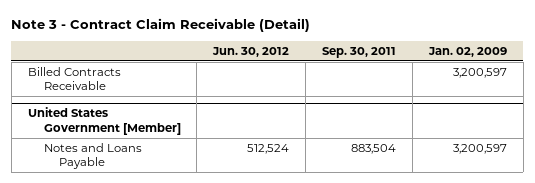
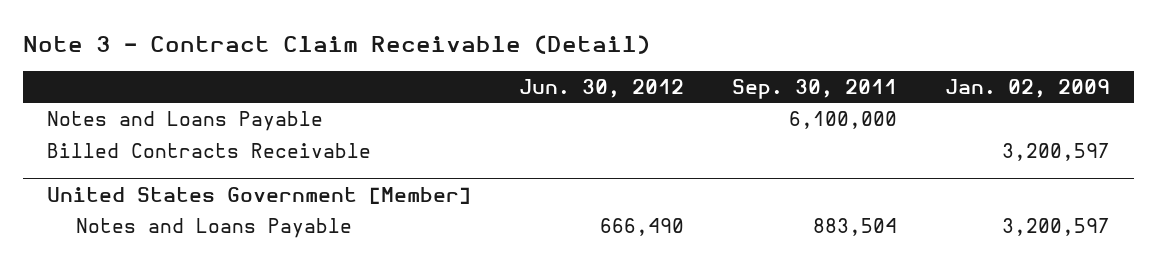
+ Notes and Loans Payable | | 6,100,000 |
@ United States Government [Member]
- Notes and Loans Payable | 512,524 | 883,504 | 3,200,597
+ Notes and Loans Payable | 666,490 | 883,504 | 3,200,597

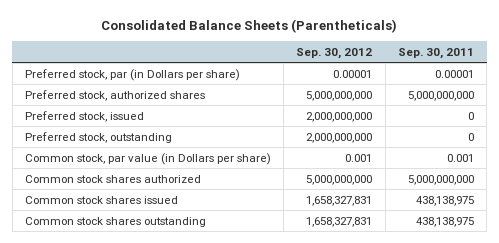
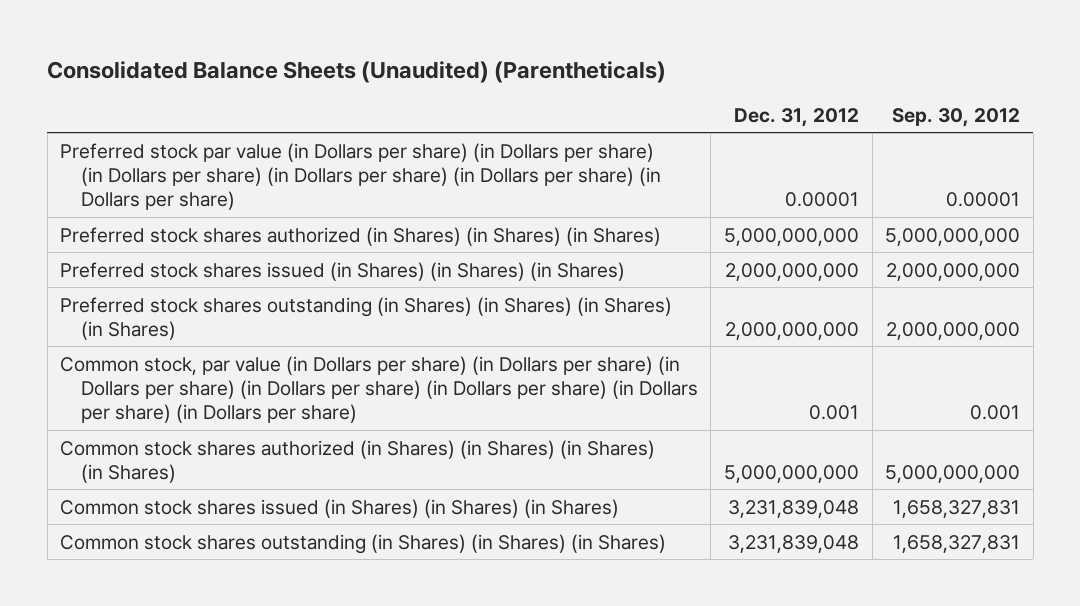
- Consolidated Balance Sheets (Parentheticals)
+ Consolidated Balance Sheets (Unaudited) (Parentheticals)
- | Sep. 30, 2012 | Sep. 30, 2011
+ | Dec. 31, 2012 | Sep. 30, 2012
- Preferred stock, par (in Dollars per share) | 0.00001 | 0.00001
- Preferred stock, authorized shares | 5,000,000,000 | 5,000,000,000
- Preferred stock, issued | 2,000,000,000 | 0
- Preferred stock, outstanding | 2,000,000,000 | 0
- Common stock, par value (in Dollars per share) | 0.001 | 0.001
- Common stock shares authorized | 5,000,000,000 | 5,000,000,000
- Common stock shares issued | 1,658,327,831 | 438,138,975
- Common stock shares outstanding | 1,658,327,831 | 438,138,975
+ Preferred stock par value (in Dollars per share) (in Dollars per share) (in Dollars per share) (in Dollars per share) (in Dollars per share) (in Dollars per share) | 0.00001 | 0.00001
+ Preferred stock shares authorized (in Shares) (in Shares) (in Shares) | 5,000,000,000 | 5,000,000,000
+ Preferred stock shares issued (in Shares) (in Shares) (in Shares) | 2,000,000,000 | 2,000,000,000
+ Preferred stock shares outstanding (in Shares) (in Shares) (in Shares) (in Shares) | 2,000,000,000 | 2,000,000,000
+ Common stock, par value (in Dollars per share) (in Dollars per share) (in Dollars per share) (in Dollars per share) (in Dollars per share) (in Dollars per share) (in Dollars per share) | 0.001 | 0.001
+ Common stock shares authorized (in Shares) (in Shares) (in Shares) (in Shares) | 5,000,000,000 | 5,000,000,000
+ Common stock shares issued (in Shares) (in Shares) (in Shares) | 3,231,839,048 | 1,658,327,831
+ Common stock shares outstanding (in Shares) (in Shares) (in Shares) | 3,231,839,048 | 1,658,327,831

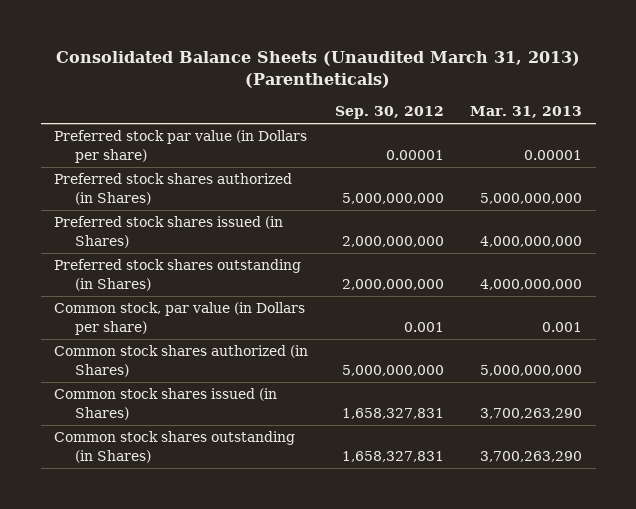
- Consolidated Balance Sheets (Unaudited) (Parentheticals)
+ Consolidated Balance Sheets (Unaudited March 31, 2013) (Parentheticals)
- | Dec. 31, 2012 | Sep. 30, 2012
+ | Sep. 30, 2012 | Mar. 31, 2013
- Preferred stock par value (in Dollars per share) (in Dollars per share) (in Dollars per share) (in Dollars per share) (in Dollars per share) (in Dollars per share) | 0.00001 | 0.00001
- Preferred stock shares authorized (in Shares) (in Shares) (in Shares) | 5,000,000,000 | 5,000,000,000
- Preferred stock shares issued (in Shares) (in Shares) (in Shares) | 2,000,000,000 | 2,000,000,000
- Preferred stock shares outstanding (in Shares) (in Shares) (in Shares) (in Shares) | 2,000,000,000 | 2,000,000,000
- Common stock, par value (in Dollars per share) (in Dollars per share) (in Dollars per share) (in Dollars per share) (in Dollars per share) (in Dollars per share) (in Dollars per share) | 0.001 | 0.001
- Common stock shares authorized (in Shares) (in Shares) (in Shares) (in Shares) | 5,000,000,000 | 5,000,000,000
- Common stock shares issued (in Shares) (in Shares) (in Shares) | 3,231,839,048 | 1,658,327,831
- Common stock shares outstanding (in Shares) (in Shares) (in Shares) | 3,231,839,048 | 1,658,327,831
+ Preferred stock par value (in Dollars per share) | 0.00001 | 0.00001
+ Preferred stock shares authorized (in Shares) | 5,000,000,000 | 5,000,000,000
+ Preferred stock shares issued (in Shares) | 2,000,000,000 | 4,000,000,000
+ Preferred stock shares outstanding (in Shares) | 2,000,000,000 | 4,000,000,000
+ Common stock, par value (in Dollars per share) | 0.001 | 0.001
+ Common stock shares authorized (in Shares) | 5,000,000,000 | 5,000,000,000
+ Common stock shares issued (in Shares) | 1,658,327,831 | 3,700,263,290
+ Common stock shares outstanding (in Shares) | 1,658,327,831 | 3,700,263,290

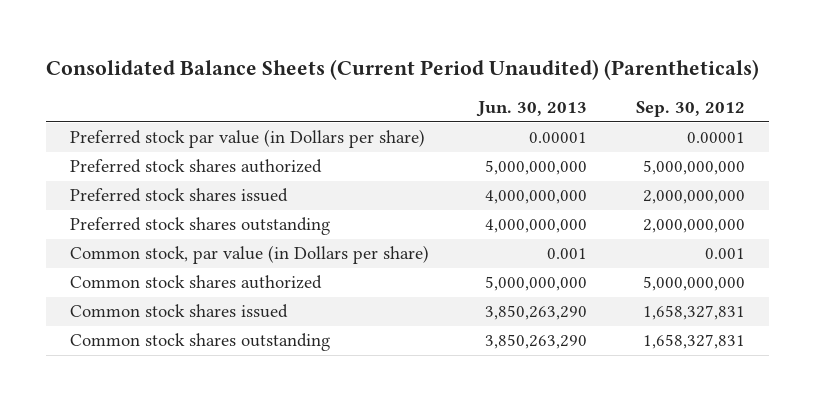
- Consolidated Balance Sheets (Unaudited March 31, 2013) (Parentheticals)
+ Consolidated Balance Sheets (Current Period Unaudited) (Parentheticals)
- | Sep. 30, 2012 | Mar. 31, 2013
+ | Jun. 30, 2013 | Sep. 30, 2012
- Preferred stock shares authorized (in Shares) | 5,000,000,000 | 5,000,000,000
- Preferred stock shares issued (in Shares) | 2,000,000,000 | 4,000,000,000
- Preferred stock shares outstanding (in Shares) | 2,000,000,000 | 4,000,000,000
+ Preferred stock shares authorized | 5,000,000,000 | 5,000,000,000
+ Preferred stock shares issued | 4,000,000,000 | 2,000,000,000
+ Preferred stock shares outstanding | 4,000,000,000 | 2,000,000,000
- Common stock shares authorized (in Shares) | 5,000,000,000 | 5,000,000,000
- Common stock shares issued (in Shares) | 1,658,327,831 | 3,700,263,290
- Common stock shares outstanding (in Shares) | 1,658,327,831 | 3,700,263,290
+ Common stock shares authorized | 5,000,000,000 | 5,000,000,000
+ Common stock shares issued | 3,850,263,290 | 1,658,327,831
+ Common stock shares outstanding | 3,850,263,290 | 1,658,327,831

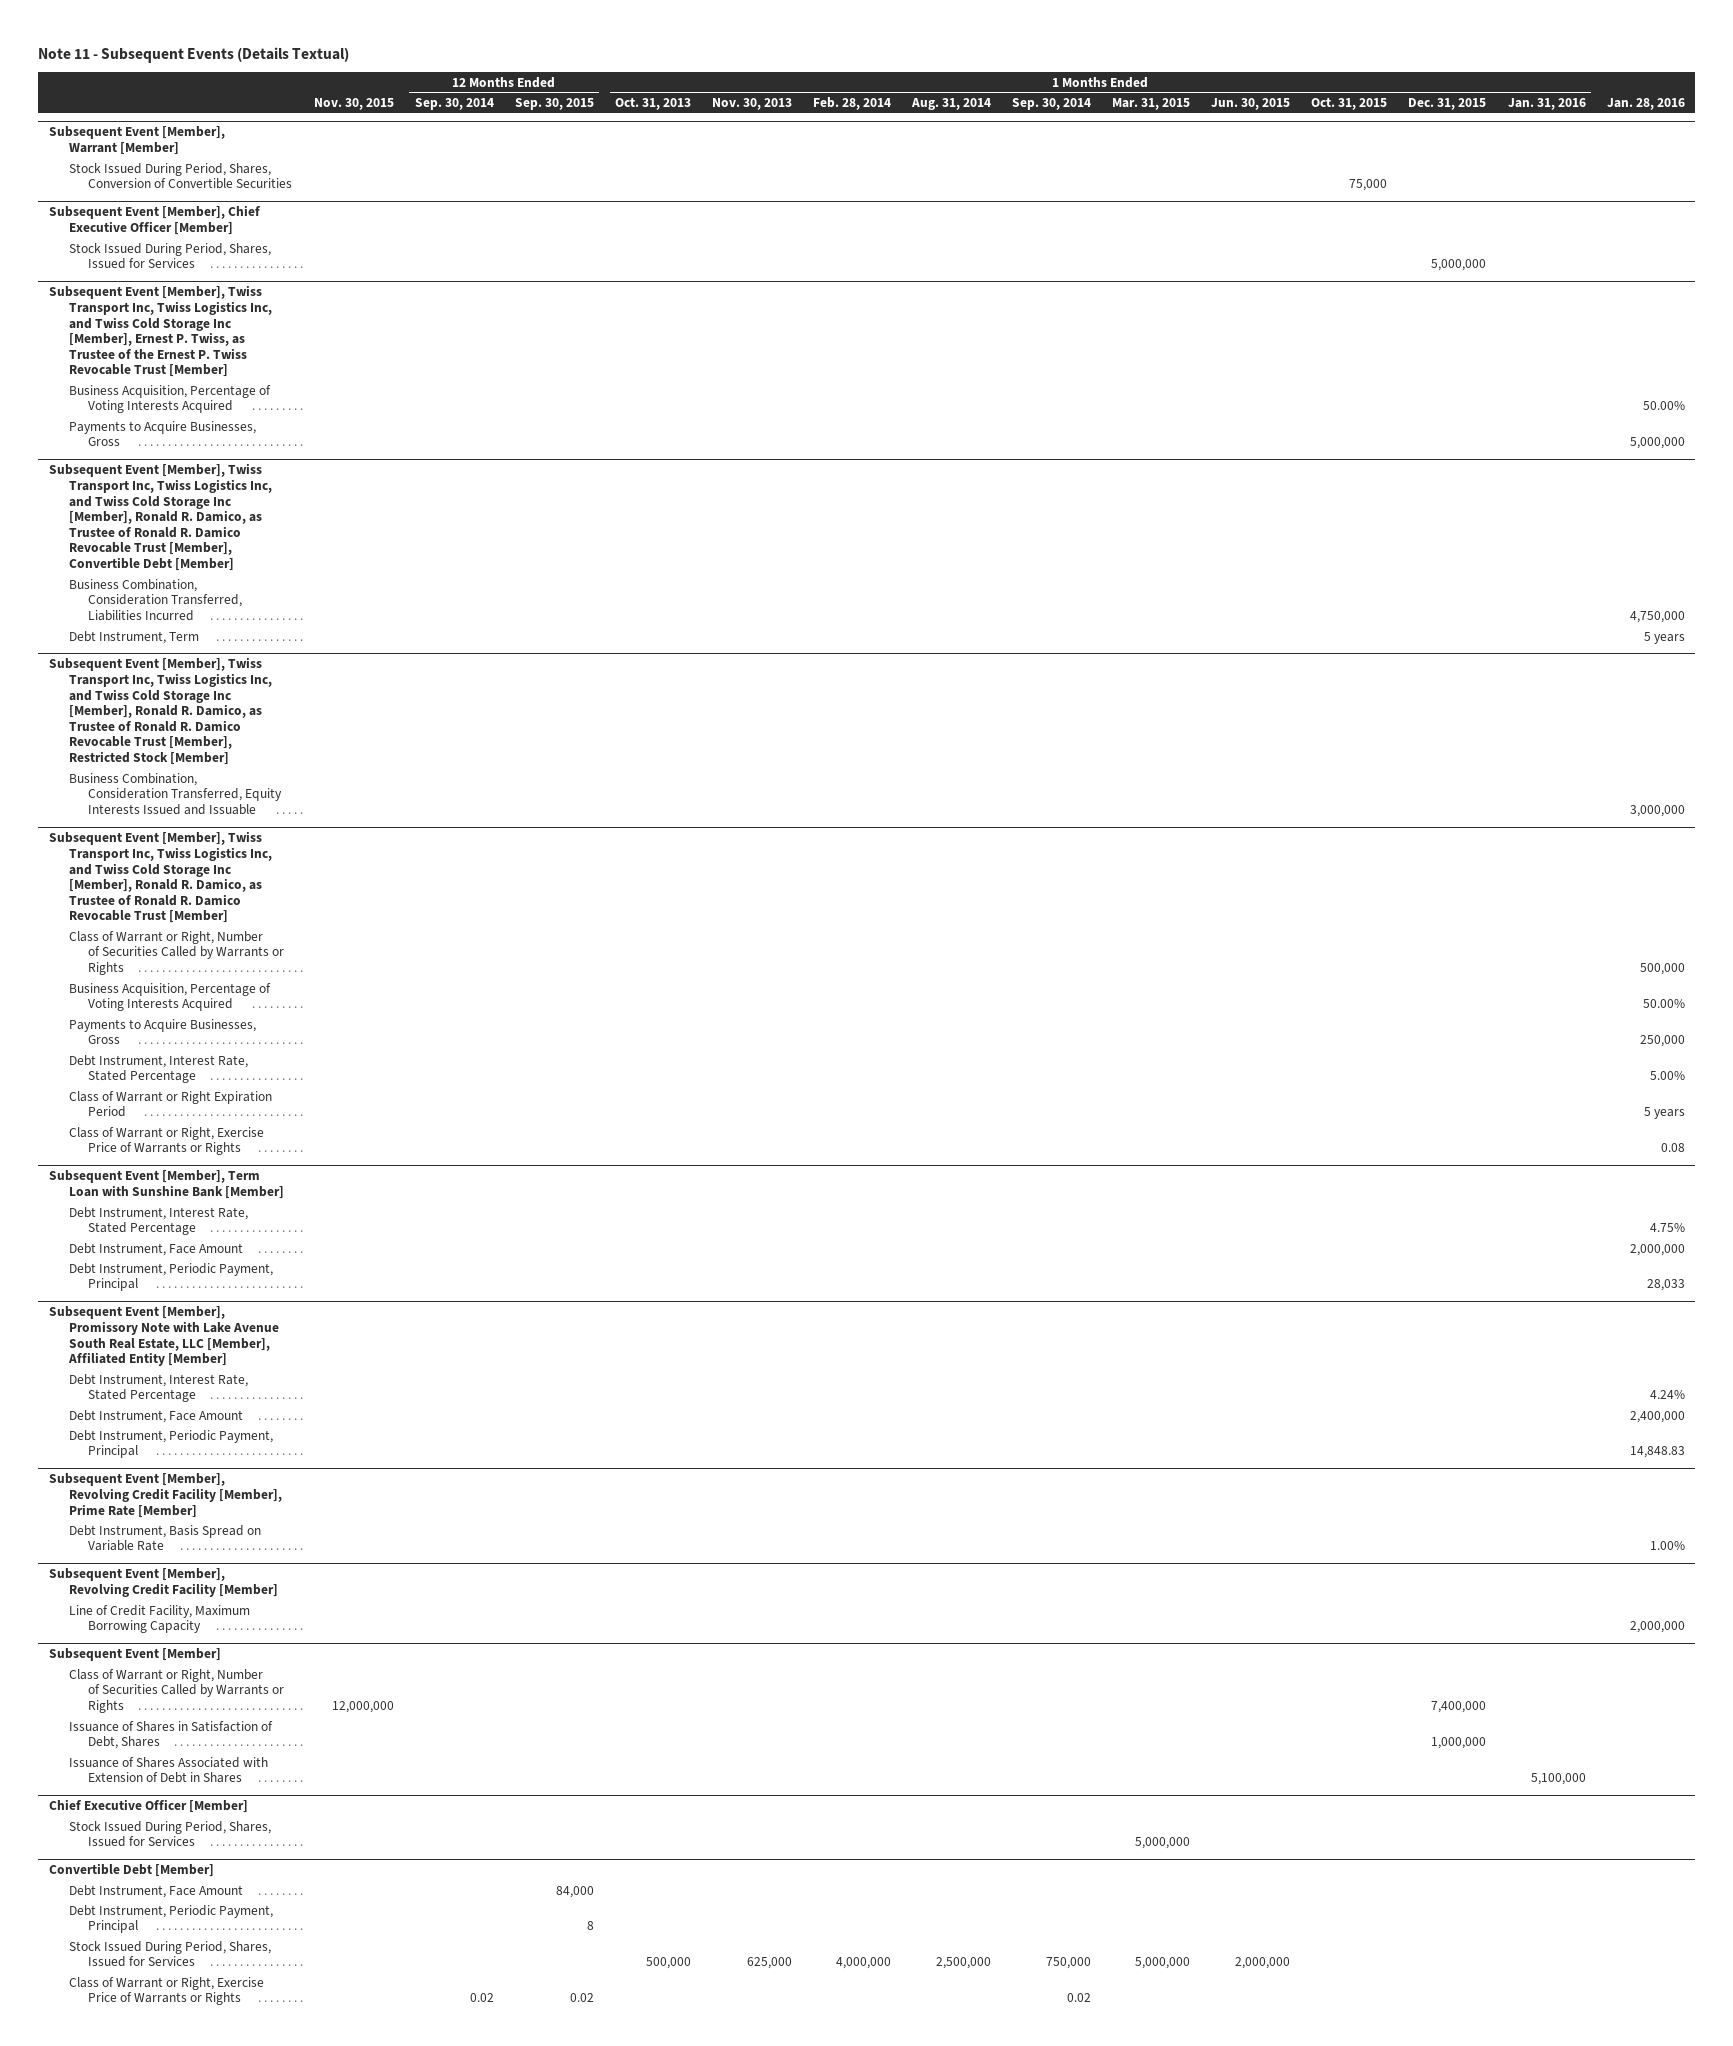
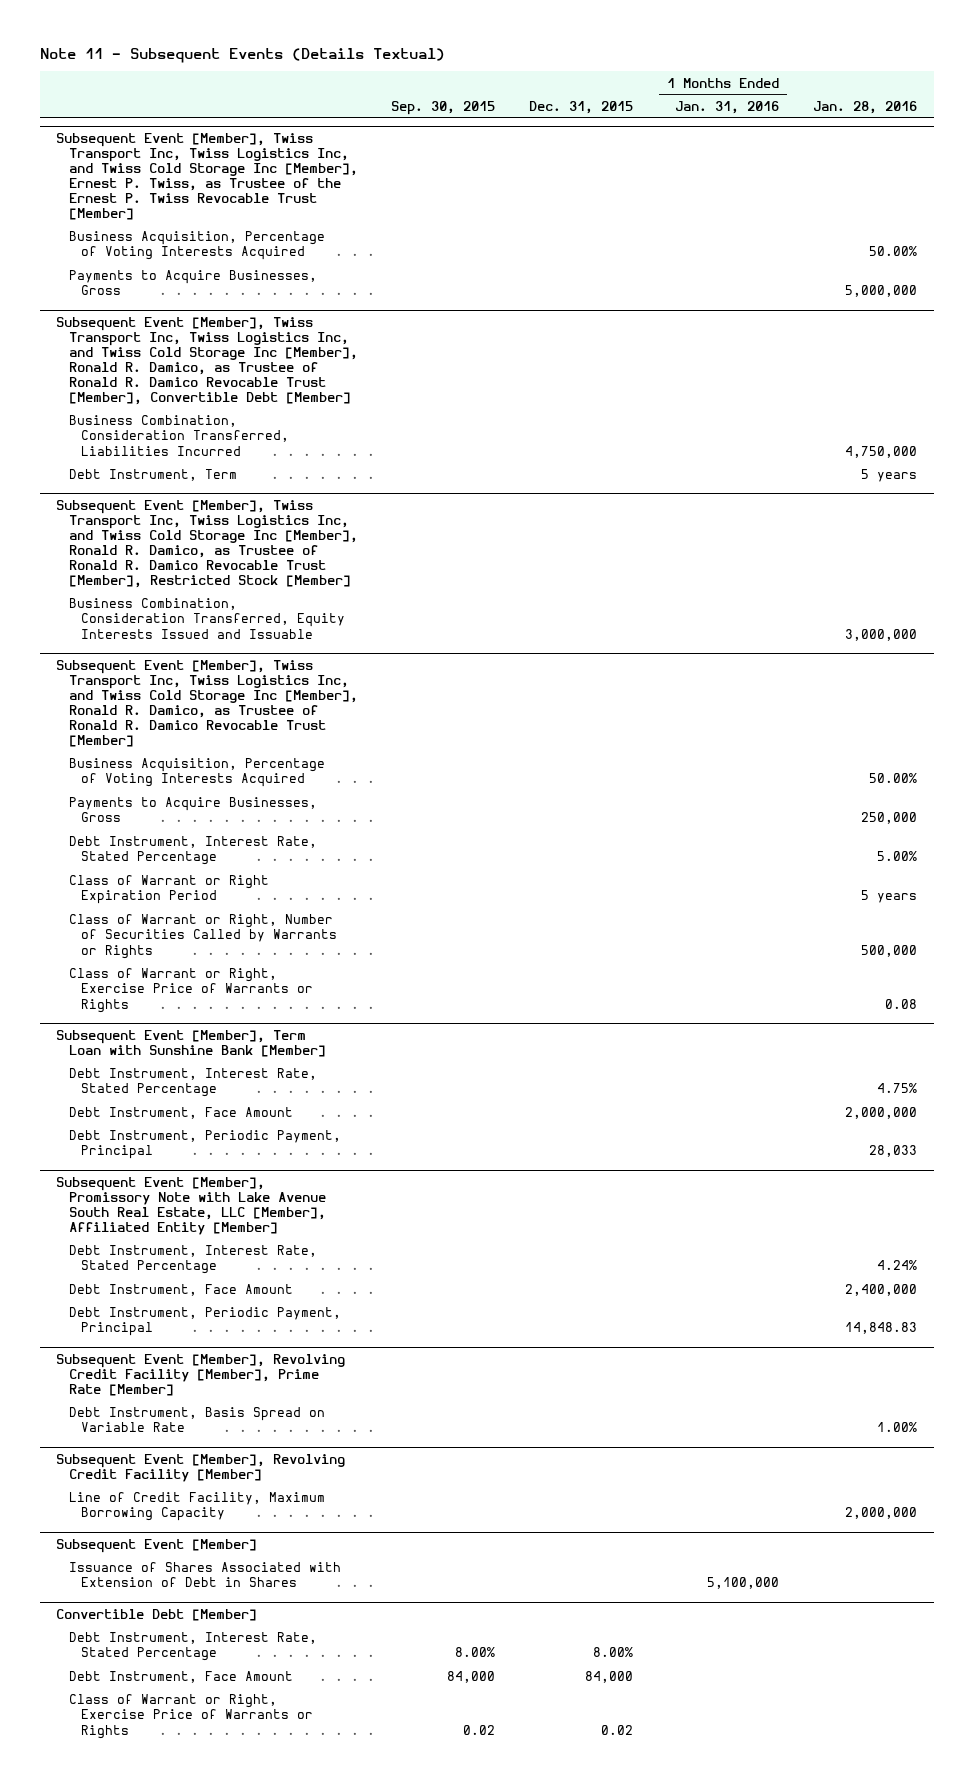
- | Nov. 30, 2015 | 12 Months Ended Sep. 30, 2014 | 12 Months Ended Sep. 30, 2015 | 1 Months Ended Oct. 31, 2013 | 1 Months Ended Nov. 30, 2013 | 1 Months Ended Feb. 28, 2014 | 1 Months Ended Aug. 31, 2014 | 1 Months Ended Sep. 30, 2014 | 1 Months Ended Mar. 31, 2015 | 1 Months Ended Jun. 30, 2015 | 1 Months Ended Oct. 31, 2015 | 1 Months Ended Dec. 31, 2015 | 1 Months Ended Jan. 31, 2016 | Jan. 28, 2016
+ | Sep. 30, 2015 | Dec. 31, 2015 | 1 Months Ended Jan. 31, 2016 | Jan. 28, 2016
- Subsequent Event [Member], Warrant [Member]
- Stock Issued During Period, Shares, Conversion of Convertible Securities | | | | | | | | | | | 75,000 | | |
- Subsequent Event [Member], Chief Executive Officer [Member]
- Stock Issued During Period, Shares, Issued for Services | | | | | | | | | | | | 5,000,000 | |
@ Subsequent Event [Member], Twiss Transport Inc, Twiss Logistics Inc, and Twiss Cold Storage Inc [Member], Ronald R. Damico, as Trustee of Ronald R. Damico Revocable Trust [Member]
moved down: Class of Warrant or Right, Number of Securities Called by Warrants or Rights | | | | 500,000
@ Subsequent Event [Member]
- Class of Warrant or Right, Number of Securities Called by Warrants or Rights | 12,000,000 | | | | | | | | | | | 7,400,000 | |
- Issuance of Shares in Satisfaction of Debt, Shares | | | | | | | | | | | | 1,000,000 | |
- Chief Executive Officer [Member]
- Stock Issued During Period, Shares, Issued for Services | | | | | | | | | 5,000,000 | | | | |
@ Convertible Debt [Member]
+ Debt Instrument, Interest Rate, Stated Percentage | 8.00% | 8.00% | |
- Debt Instrument, Periodic Payment, Principal | | | 8 | | | | | | | | | | |
- Stock Issued During Period, Shares, Issued for Services | | | | 500,000 | 625,000 | 4,000,000 | 2,500,000 | 750,000 | 5,000,000 | 2,000,000 | | | |

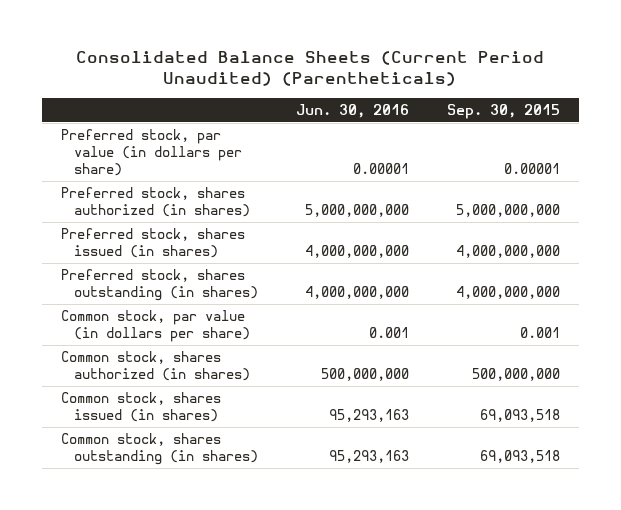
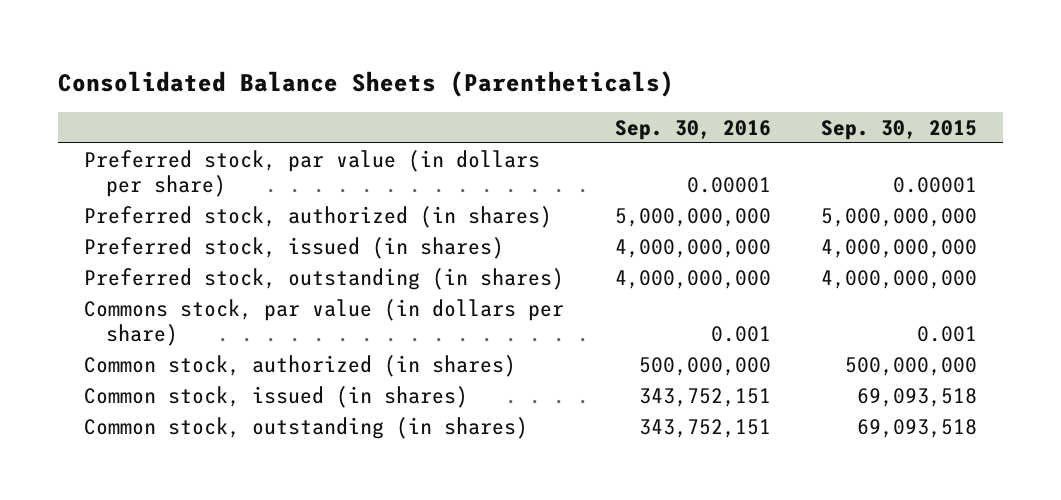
- Consolidated Balance Sheets (Current Period Unaudited) (Parentheticals)
+ Consolidated Balance Sheets (Parentheticals)
- | Jun. 30, 2016 | Sep. 30, 2015
+ | Sep. 30, 2016 | Sep. 30, 2015
- Preferred stock, shares authorized (in shares) | 5,000,000,000 | 5,000,000,000
- Preferred stock, shares issued (in shares) | 4,000,000,000 | 4,000,000,000
- Preferred stock, shares outstanding (in shares) | 4,000,000,000 | 4,000,000,000
- Common stock, par value (in dollars per share) | 0.001 | 0.001
- Common stock, shares authorized (in shares) | 500,000,000 | 500,000,000
- Common stock, shares issued (in shares) | 95,293,163 | 69,093,518
- Common stock, shares outstanding (in shares) | 95,293,163 | 69,093,518
+ Preferred stock, authorized (in shares) | 5,000,000,000 | 5,000,000,000
+ Preferred stock, issued (in shares) | 4,000,000,000 | 4,000,000,000
+ Preferred stock, outstanding (in shares) | 4,000,000,000 | 4,000,000,000
+ Commons stock, par value (in dollars per share) | 0.001 | 0.001
+ Common stock, authorized (in shares) | 500,000,000 | 500,000,000
+ Common stock, issued (in shares) | 343,752,151 | 69,093,518
+ Common stock, outstanding (in shares) | 343,752,151 | 69,093,518

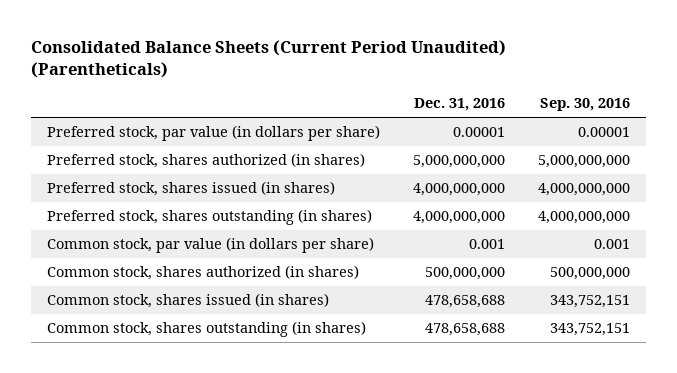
- Consolidated Balance Sheets (Parentheticals)
+ Consolidated Balance Sheets (Current Period Unaudited) (Parentheticals)
- | Sep. 30, 2016 | Sep. 30, 2015
+ | Dec. 31, 2016 | Sep. 30, 2016
- Preferred stock, authorized (in shares) | 5,000,000,000 | 5,000,000,000
- Preferred stock, issued (in shares) | 4,000,000,000 | 4,000,000,000
- Preferred stock, outstanding (in shares) | 4,000,000,000 | 4,000,000,000
- Commons stock, par value (in dollars per share) | 0.001 | 0.001
- Common stock, authorized (in shares) | 500,000,000 | 500,000,000
- Common stock, issued (in shares) | 343,752,151 | 69,093,518
- Common stock, outstanding (in shares) | 343,752,151 | 69,093,518
+ Preferred stock, shares authorized (in shares) | 5,000,000,000 | 5,000,000,000
+ Preferred stock, shares issued (in shares) | 4,000,000,000 | 4,000,000,000
+ Preferred stock, shares outstanding (in shares) | 4,000,000,000 | 4,000,000,000
+ Common stock, par value (in dollars per share) | 0.001 | 0.001
+ Common stock, shares authorized (in shares) | 500,000,000 | 500,000,000
+ Common stock, shares issued (in shares) | 478,658,688 | 343,752,151
+ Common stock, shares outstanding (in shares) | 478,658,688 | 343,752,151

